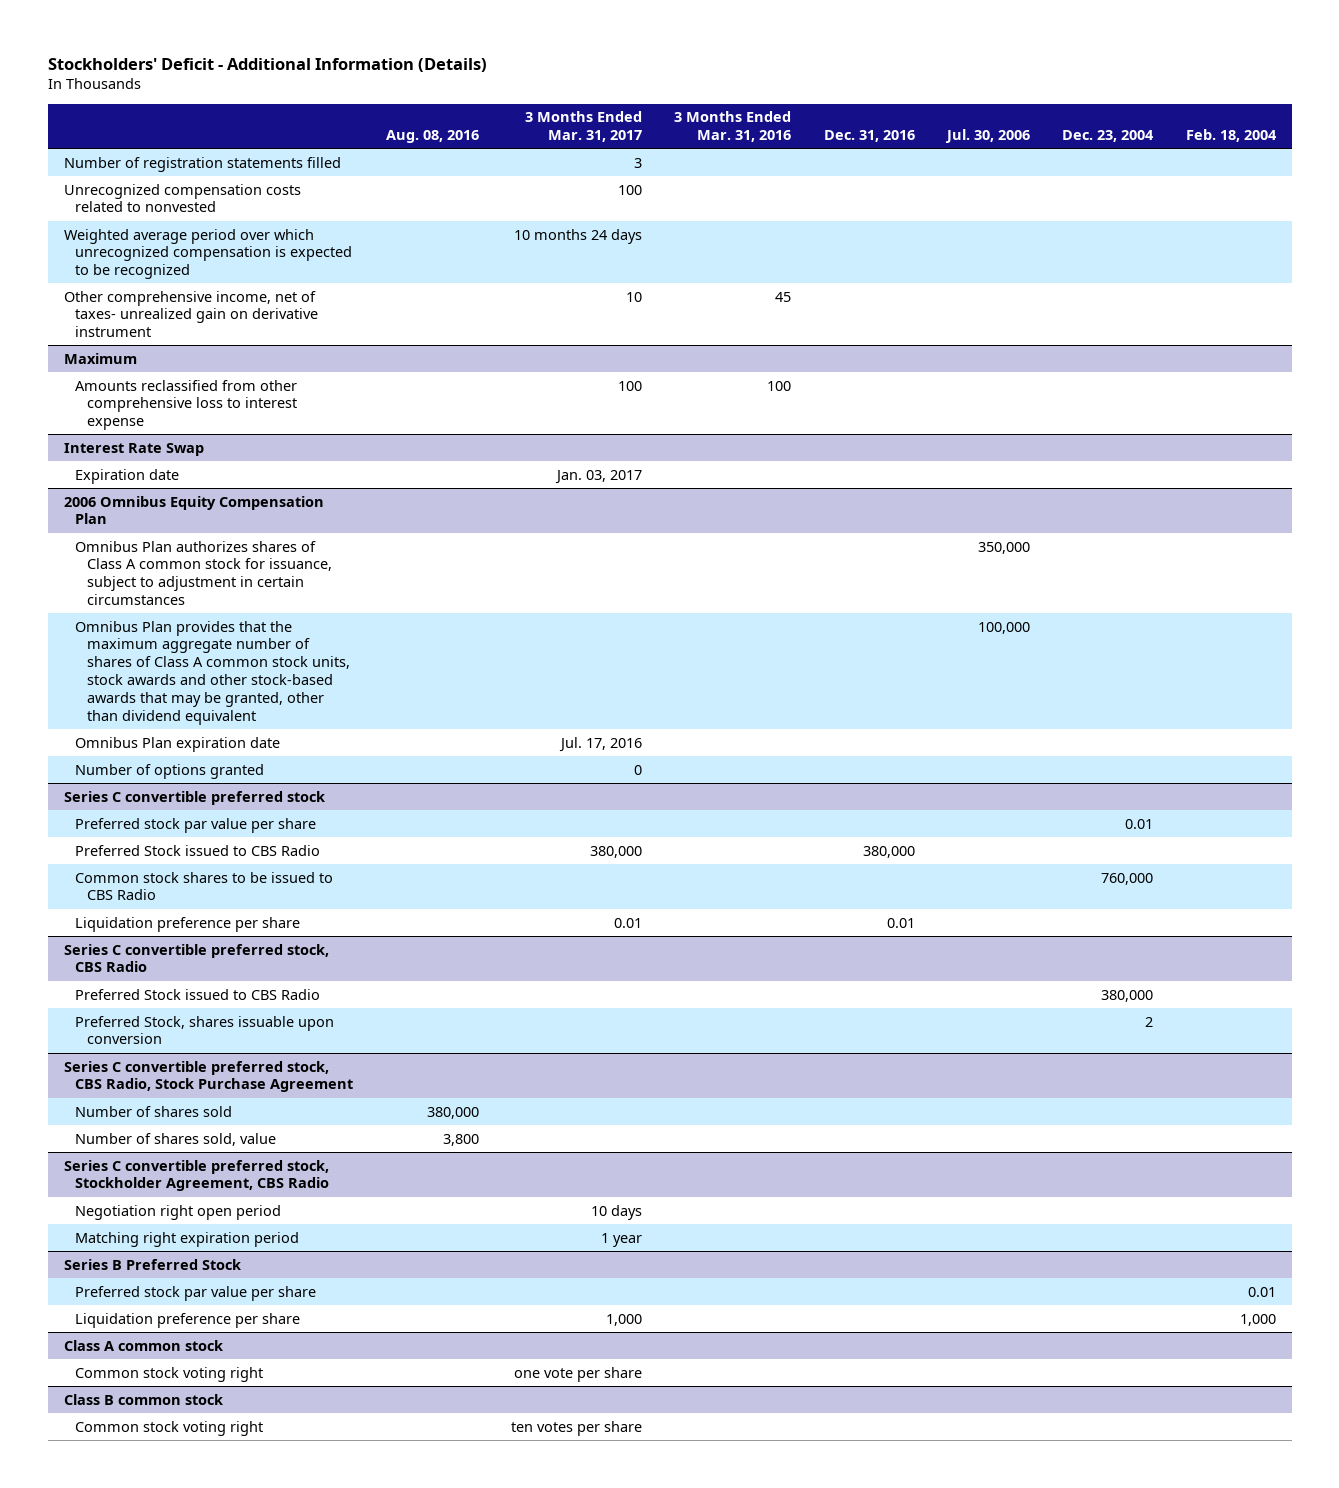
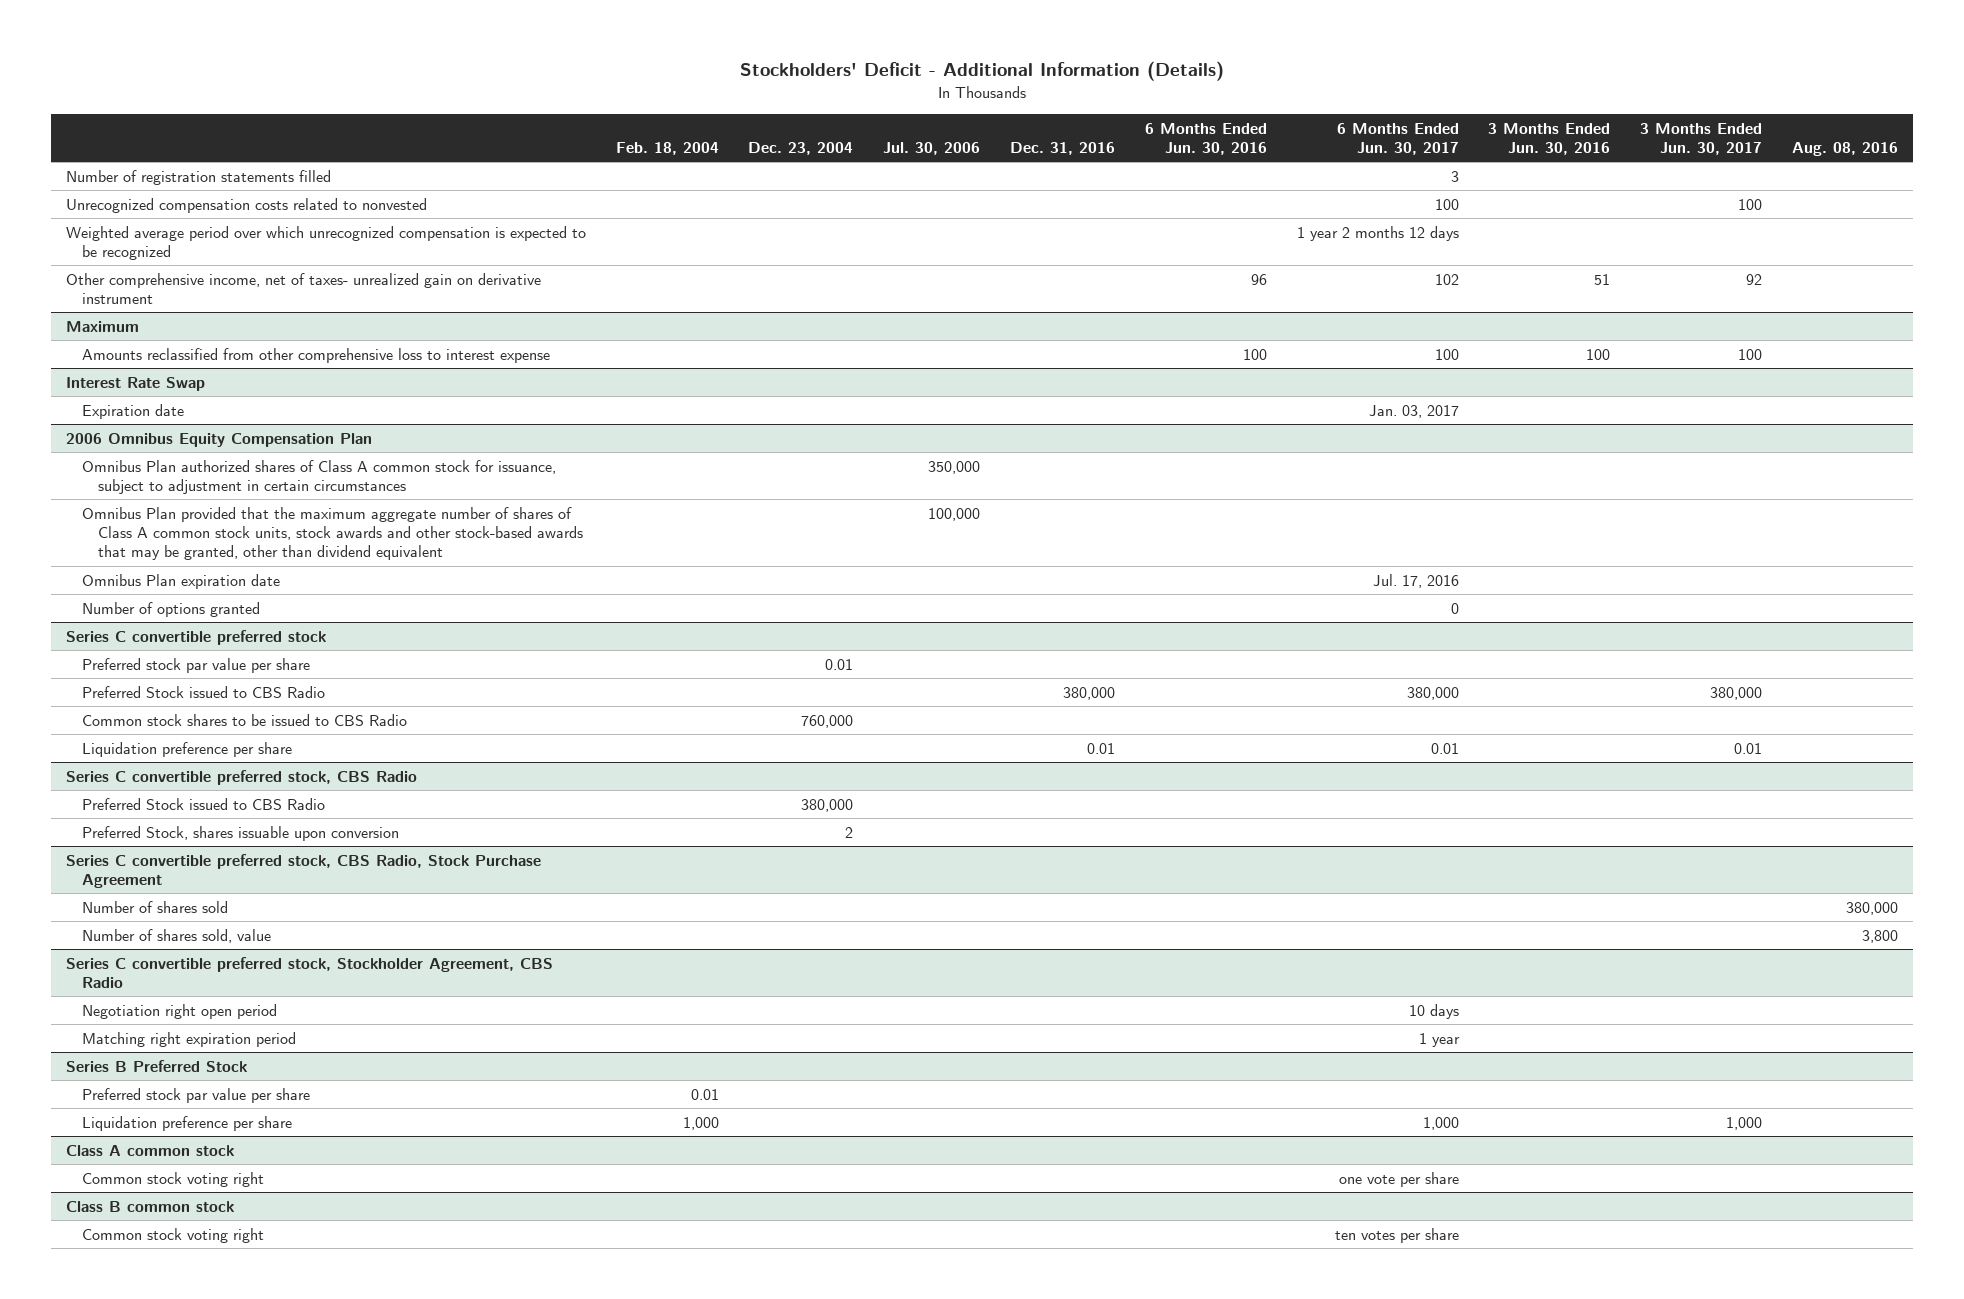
- | Aug. 08, 2016 | 3 Months Ended Mar. 31, 2017 | 3 Months Ended Mar. 31, 2016 | Dec. 31, 2016 | Jul. 30, 2006 | Dec. 23, 2004 | Feb. 18, 2004
+ | Feb. 18, 2004 | Dec. 23, 2004 | Jul. 30, 2006 | Dec. 31, 2016 | 6 Months Ended Jun. 30, 2016 | 6 Months Ended Jun. 30, 2017 | 3 Months Ended Jun. 30, 2016 | 3 Months Ended Jun. 30, 2017 | Aug. 08, 2016
@ 2006 Omnibus Equity Compensation Plan
- Omnibus Plan authorizes shares of Class A common stock for issuance, subject to adjustment in certain circumstances | | | | | 350,000 | |
- Omnibus Plan provides that the maximum aggregate number of shares of Class A common stock units, stock awards and other stock-based awards that may be granted, other than dividend equivalent | | | | | 100,000 | |
+ Omnibus Plan authorized shares of Class A common stock for issuance, subject to adjustment in certain circumstances | | | 350,000 | | | | | |
+ Omnibus Plan provided that the maximum aggregate number of shares of Class A common stock units, stock awards and other stock-based awards that may be granted, other than dividend equivalent | | | 100,000 | | | | | |

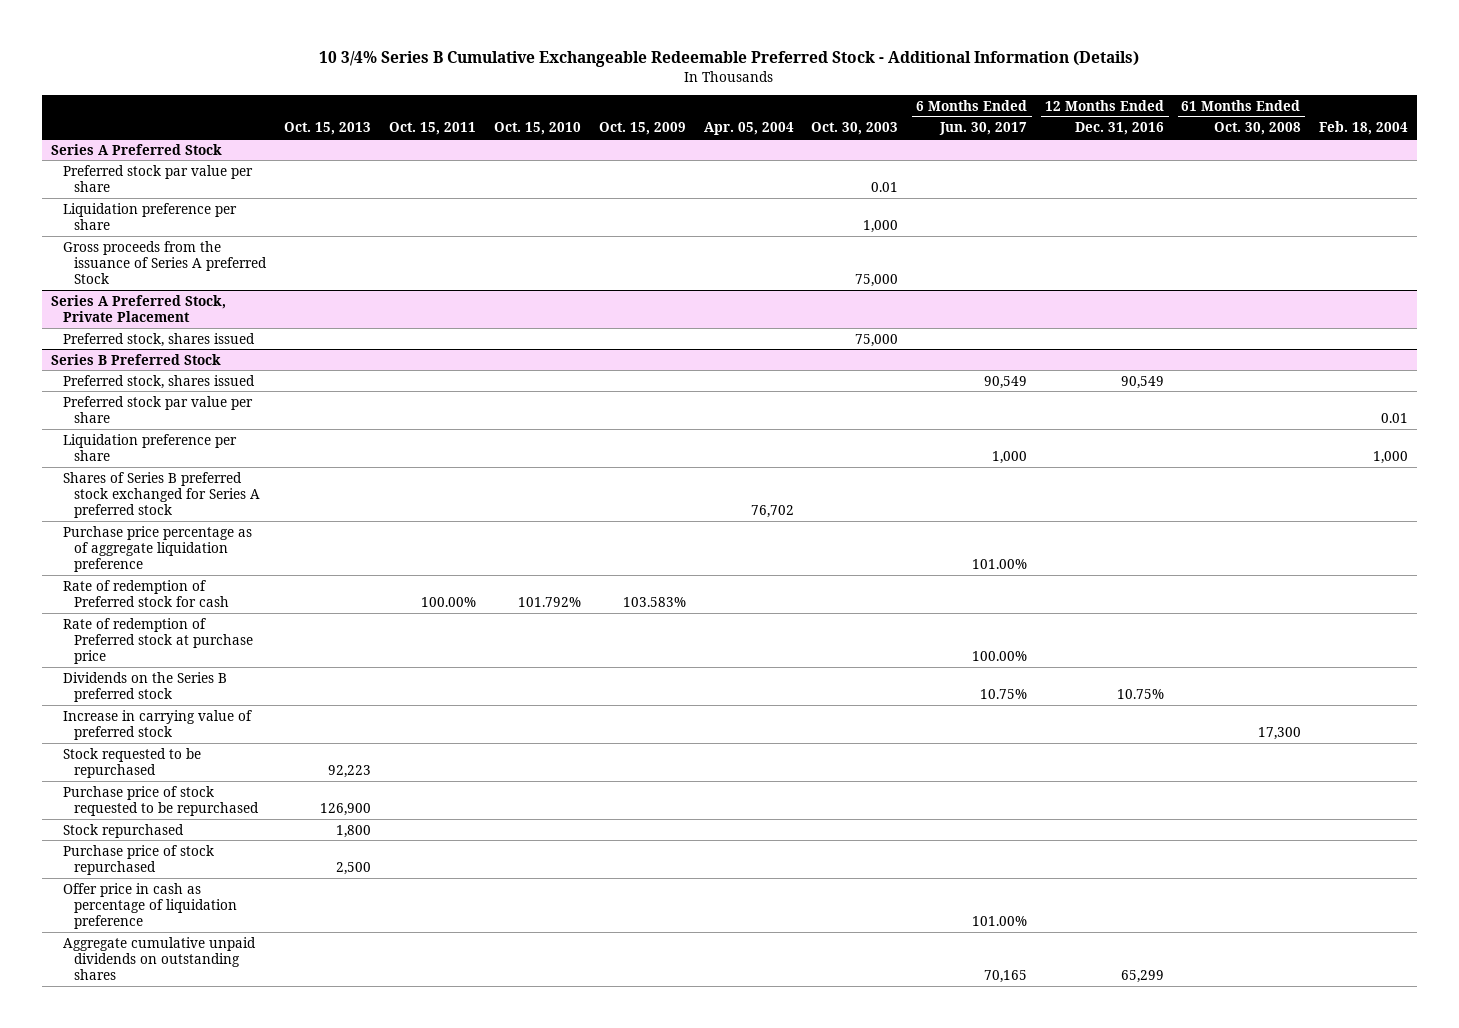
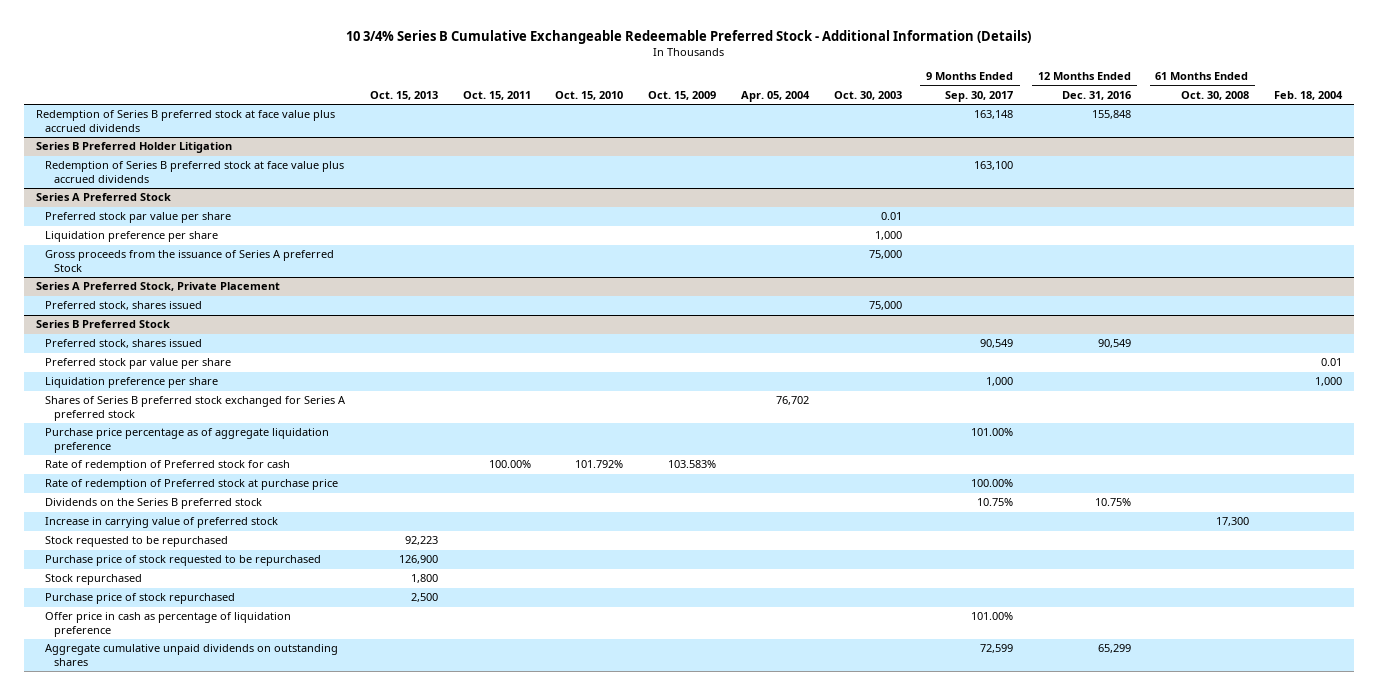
- | Oct. 15, 2013 | Oct. 15, 2011 | Oct. 15, 2010 | Oct. 15, 2009 | Apr. 05, 2004 | Oct. 30, 2003 | 6 Months Ended Jun. 30, 2017 | 12 Months Ended Dec. 31, 2016 | 61 Months Ended Oct. 30, 2008 | Feb. 18, 2004
+ | Oct. 15, 2013 | Oct. 15, 2011 | Oct. 15, 2010 | Oct. 15, 2009 | Apr. 05, 2004 | Oct. 30, 2003 | 9 Months Ended Sep. 30, 2017 | 12 Months Ended Dec. 31, 2016 | 61 Months Ended Oct. 30, 2008 | Feb. 18, 2004
+ Redemption of Series B preferred stock at face value plus accrued dividends | | | | | | | 163,148 | 155,848 | |
+ Series B Preferred Holder Litigation
+ Redemption of Series B preferred stock at face value plus accrued dividends | | | | | | | 163,100 | | |

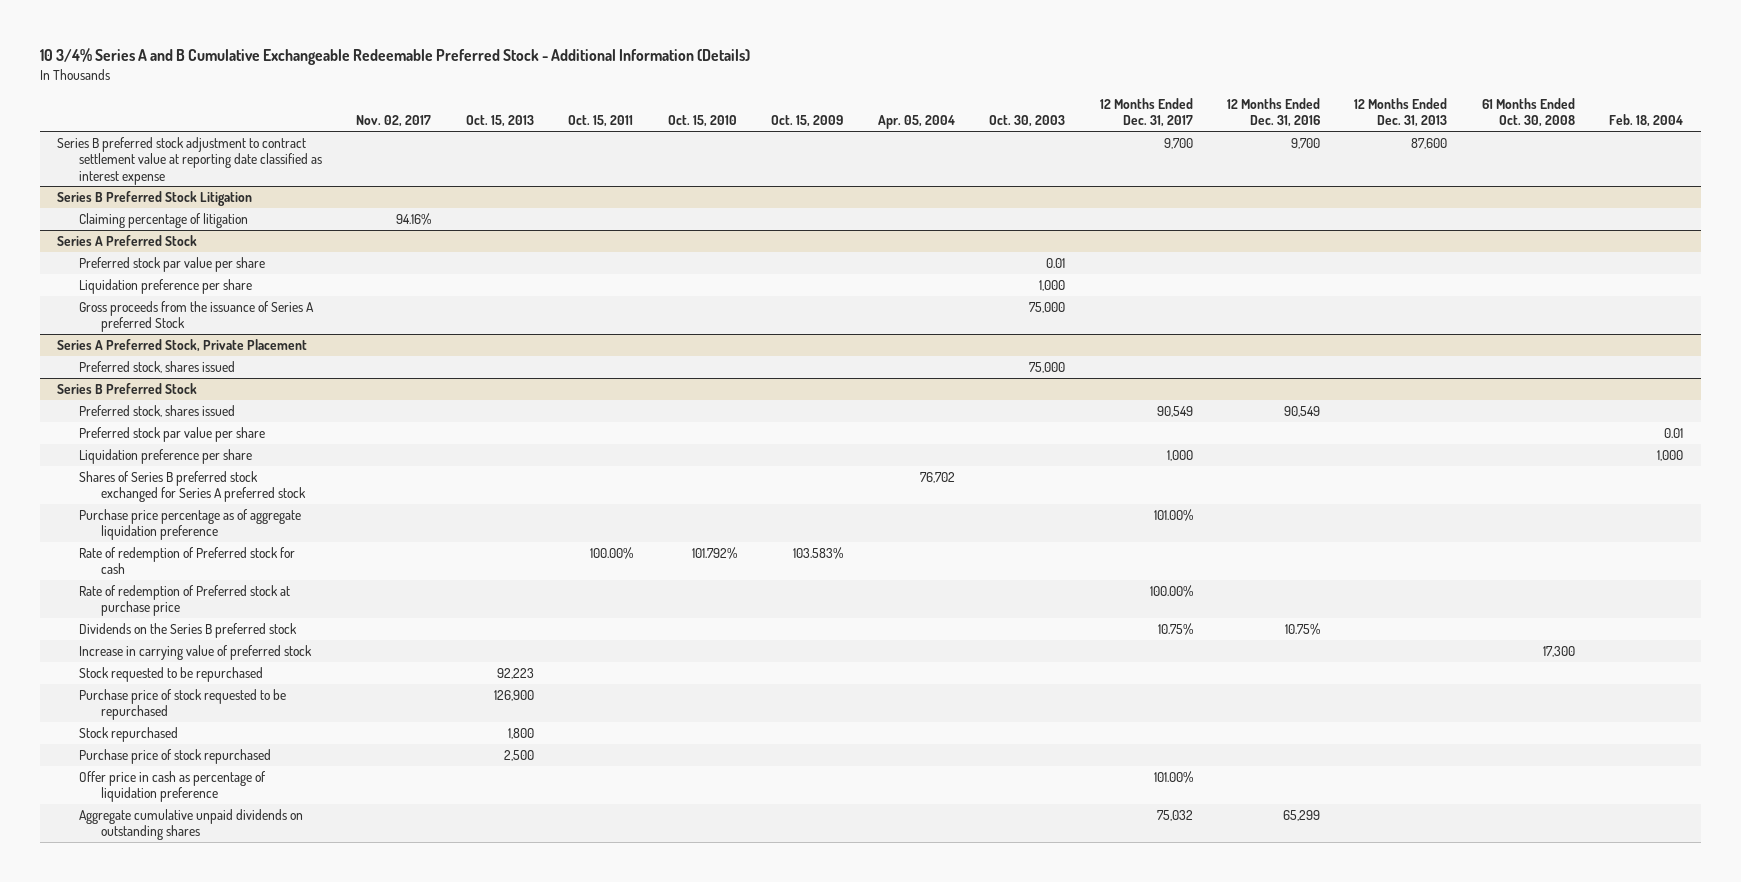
- 10 3/4% Series B Cumulative Exchangeable Redeemable Preferred Stock - Additional Information (Details)
+ 10 3/4% Series A and B Cumulative Exchangeable Redeemable Preferred Stock - Additional Information (Details)
- | Oct. 15, 2013 | Oct. 15, 2011 | Oct. 15, 2010 | Oct. 15, 2009 | Apr. 05, 2004 | Oct. 30, 2003 | 9 Months Ended Sep. 30, 2017 | 12 Months Ended Dec. 31, 2016 | 61 Months Ended Oct. 30, 2008 | Feb. 18, 2004
+ | Nov. 02, 2017 | Oct. 15, 2013 | Oct. 15, 2011 | Oct. 15, 2010 | Oct. 15, 2009 | Apr. 05, 2004 | Oct. 30, 2003 | 12 Months Ended Dec. 31, 2017 | 12 Months Ended Dec. 31, 2016 | 12 Months Ended Dec. 31, 2013 | 61 Months Ended Oct. 30, 2008 | Feb. 18, 2004
- Redemption of Series B preferred stock at face value plus accrued dividends | | | | | | | 163,148 | 155,848 | |
- Series B Preferred Holder Litigation
- Redemption of Series B preferred stock at face value plus accrued dividends | | | | | | | 163,100 | | |
+ Series B preferred stock adjustment to contract settlement value at reporting date classified as interest expense | | | | | | | | 9,700 | 9,700 | 87,600 | |
+ Series B Preferred Stock Litigation
+ Claiming percentage of litigation | 94.16% | | | | | | | | | | |

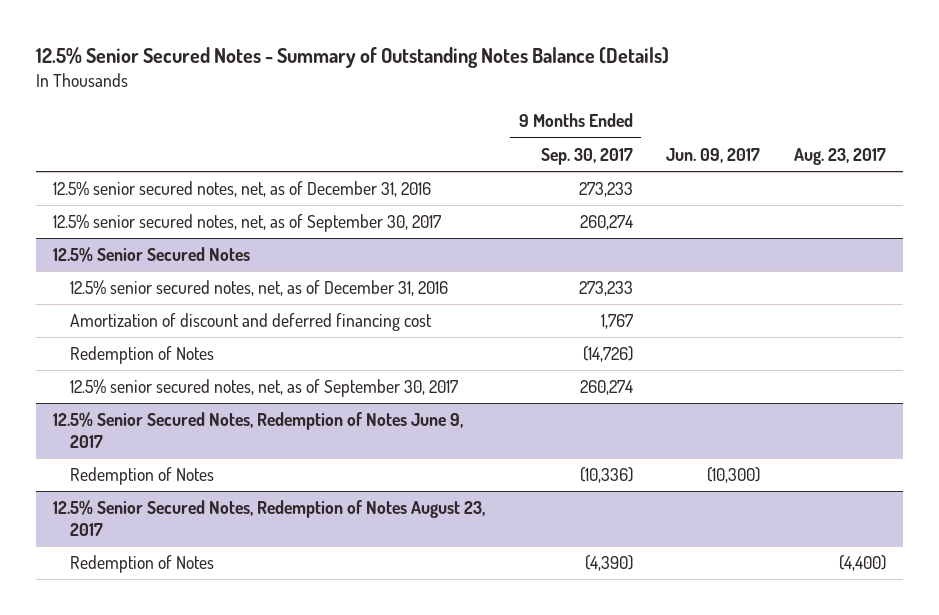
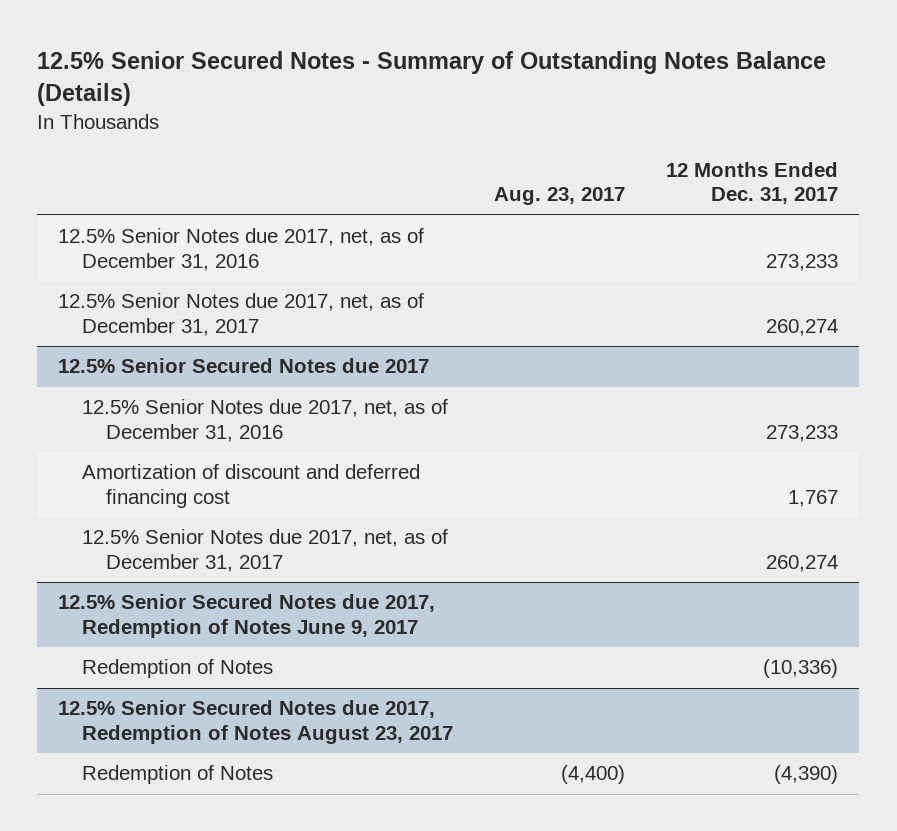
- | 9 Months Ended Sep. 30, 2017 | Jun. 09, 2017 | Aug. 23, 2017
+ | Aug. 23, 2017 | 12 Months Ended Dec. 31, 2017
- 12.5% senior secured notes, net, as of December 31, 2016 | 273,233 | |
- 12.5% senior secured notes, net, as of September 30, 2017 | 260,274 | |
- 12.5% Senior Secured Notes
- 12.5% senior secured notes, net, as of December 31, 2016 | 273,233 | |
- Amortization of discount and deferred financing cost | 1,767 | |
- Redemption of Notes | (14,726) | |
- 12.5% senior secured notes, net, as of September 30, 2017 | 260,274 | |
- 12.5% Senior Secured Notes, Redemption of Notes June 9, 2017
+ 12.5% Senior Notes due 2017, net, as of December 31, 2016 | | 273,233
+ 12.5% Senior Notes due 2017, net, as of December 31, 2017 | | 260,274
+ 12.5% Senior Secured Notes due 2017
+ 12.5% Senior Notes due 2017, net, as of December 31, 2016 | | 273,233
+ Amortization of discount and deferred financing cost | | 1,767
+ 12.5% Senior Notes due 2017, net, as of December 31, 2017 | | 260,274
+ 12.5% Senior Secured Notes due 2017, Redemption of Notes June 9, 2017
- 12.5% Senior Secured Notes, Redemption of Notes August 23, 2017
+ 12.5% Senior Secured Notes due 2017, Redemption of Notes August 23, 2017

